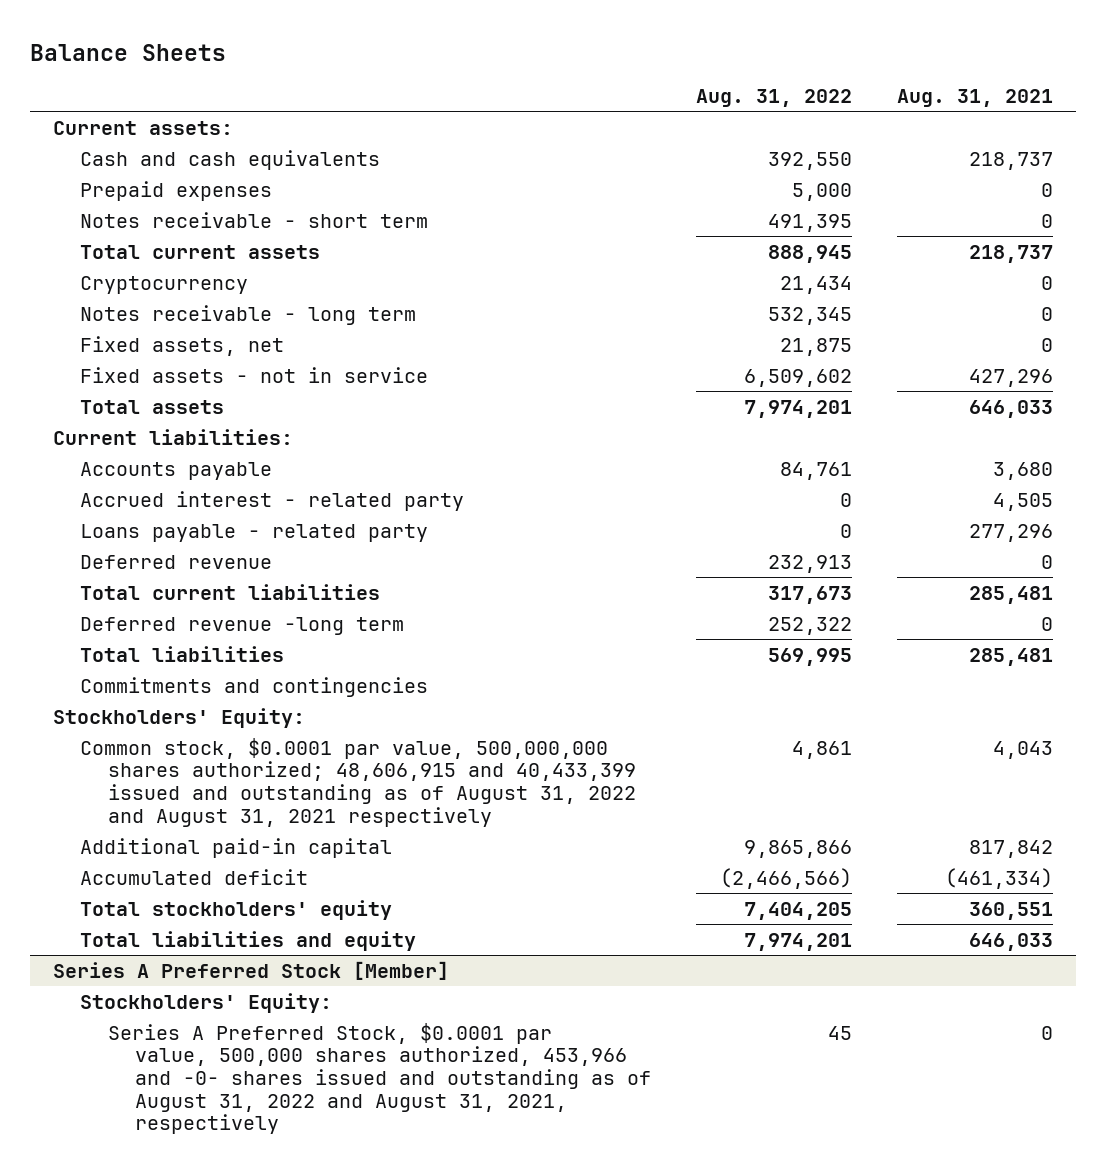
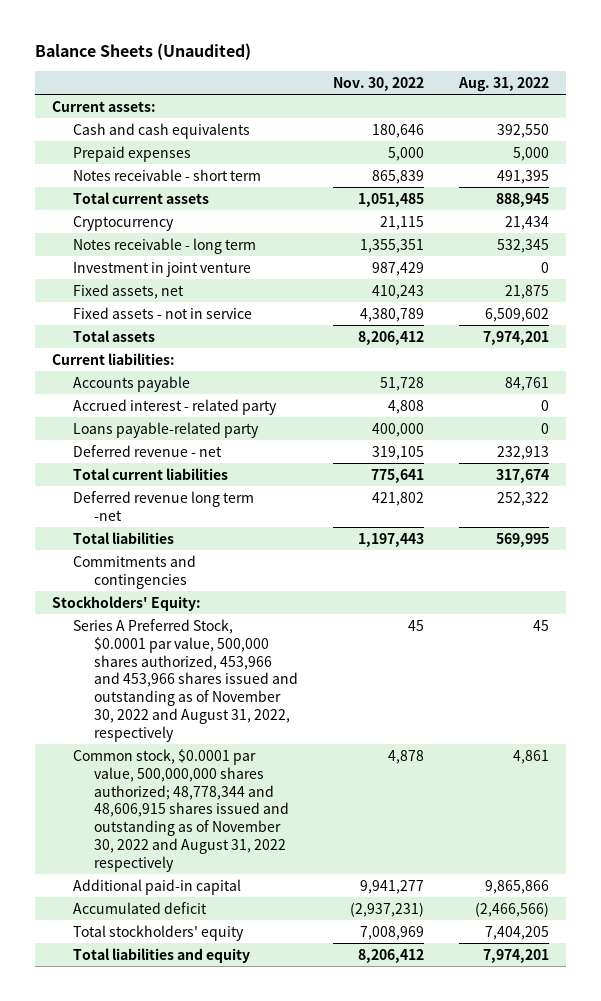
- Balance Sheets
+ Balance Sheets (Unaudited)
- | Aug. 31, 2022 | Aug. 31, 2021
+ | Nov. 30, 2022 | Aug. 31, 2022
+ Investment in joint venture | 987,429 | 0
- Loans payable - related party | 0 | 277,296
- Deferred revenue | 232,913 | 0
- Total current liabilities | 317,673 | 285,481
- Deferred revenue -long term | 252,322 | 0
+ Loans payable-related party | 400,000 | 0
+ Deferred revenue - net | 319,105 | 232,913
+ Total current liabilities | 775,641 | 317,674
+ Deferred revenue long term -net | 421,802 | 252,322
- Common stock, $0.0001 par value, 500,000,000 shares authorized; 48,606,915 and 40,433,399 issued and outstanding as of August 31, 2022 and August 31, 2021 respectively | 4,861 | 4,043
+ Series A Preferred Stock, $0.0001 par value, 500,000 shares authorized, 453,966 and 453,966 shares issued and outstanding as of November 30, 2022 and August 31, 2022, respectively | 45 | 45
+ Common stock, $0.0001 par value, 500,000,000 shares authorized; 48,778,344 and 48,606,915 shares issued and outstanding as of November 30, 2022 and August 31, 2022 respectively | 4,878 | 4,861
- Series A Preferred Stock [Member]
- Stockholders' Equity:
- Series A Preferred Stock, $0.0001 par value, 500,000 shares authorized, 453,966 and -0- shares issued and outstanding as of August 31, 2022 and August 31, 2021, respectively | 45 | 0

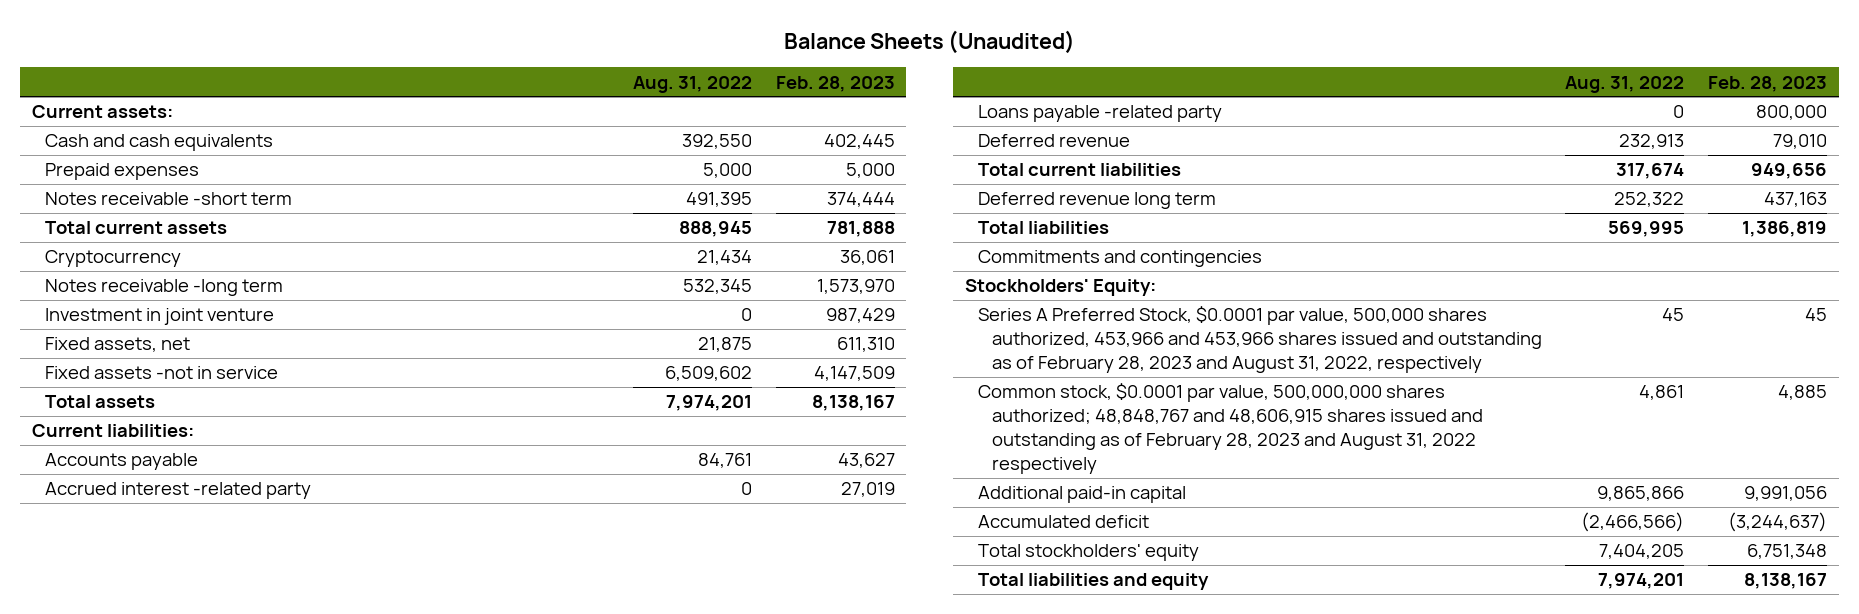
- | Nov. 30, 2022 | Aug. 31, 2022
+ | Aug. 31, 2022 | Feb. 28, 2023
- Notes receivable - short term | 865,839 | 491,395
+ Notes receivable -short term | 491,395 | 374,444
- Notes receivable - long term | 1,355,351 | 532,345
+ Notes receivable -long term | 532,345 | 1,573,970
- Fixed assets - not in service | 4,380,789 | 6,509,602
+ Fixed assets -not in service | 6,509,602 | 4,147,509
- Accrued interest - related party | 4,808 | 0
- Loans payable-related party | 400,000 | 0
- Deferred revenue - net | 319,105 | 232,913
+ Accrued interest -related party | 0 | 27,019
+ Loans payable -related party | 0 | 800,000
+ Deferred revenue | 232,913 | 79,010
- Deferred revenue long term -net | 421,802 | 252,322
+ Deferred revenue long term | 252,322 | 437,163
- Series A Preferred Stock, $0.0001 par value, 500,000 shares authorized, 453,966 and 453,966 shares issued and outstanding as of November 30, 2022 and August 31, 2022, respectively | 45 | 45
- Common stock, $0.0001 par value, 500,000,000 shares authorized; 48,778,344 and 48,606,915 shares issued and outstanding as of November 30, 2022 and August 31, 2022 respectively | 4,878 | 4,861
+ Series A Preferred Stock, $0.0001 par value, 500,000 shares authorized, 453,966 and 453,966 shares issued and outstanding as of February 28, 2023 and August 31, 2022, respectively | 45 | 45
+ Common stock, $0.0001 par value, 500,000,000 shares authorized; 48,848,767 and 48,606,915 shares issued and outstanding as of February 28, 2023 and August 31, 2022 respectively | 4,861 | 4,885

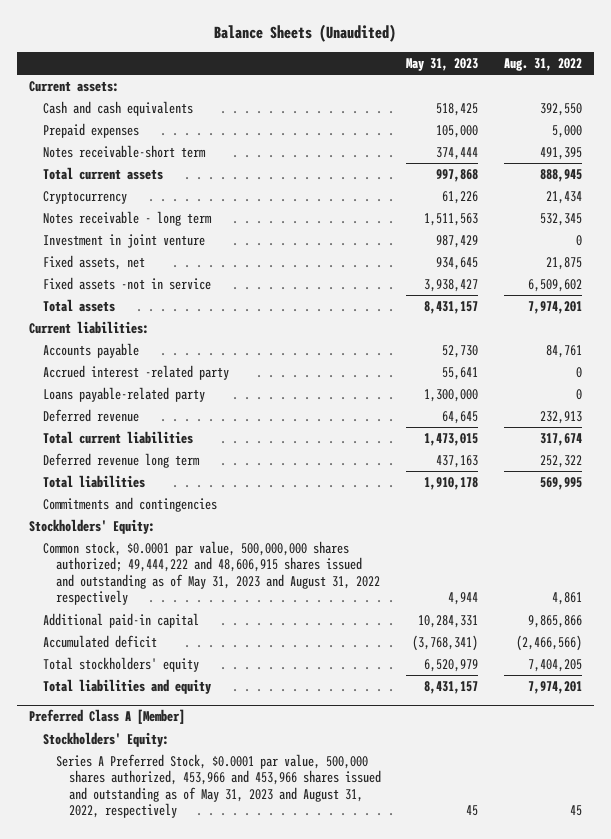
- | Aug. 31, 2022 | Feb. 28, 2023
+ | May 31, 2023 | Aug. 31, 2022
- Notes receivable -short term | 491,395 | 374,444
+ Notes receivable-short term | 374,444 | 491,395
- Notes receivable -long term | 532,345 | 1,573,970
+ Notes receivable - long term | 1,511,563 | 532,345
- Loans payable -related party | 0 | 800,000
+ Loans payable-related party | 1,300,000 | 0
- Series A Preferred Stock, $0.0001 par value, 500,000 shares authorized, 453,966 and 453,966 shares issued and outstanding as of February 28, 2023 and August 31, 2022, respectively | 45 | 45
- Common stock, $0.0001 par value, 500,000,000 shares authorized; 48,848,767 and 48,606,915 shares issued and outstanding as of February 28, 2023 and August 31, 2022 respectively | 4,861 | 4,885
+ Common stock, $0.0001 par value, 500,000,000 shares authorized; 49,444,222 and 48,606,915 shares issued and outstanding as of May 31, 2023 and August 31, 2022 respectively | 4,944 | 4,861
+ Preferred Class A [Member]
+ Stockholders' Equity:
+ Series A Preferred Stock, $0.0001 par value, 500,000 shares authorized, 453,966 and 453,966 shares issued and outstanding as of May 31, 2023 and August 31, 2022, respectively | 45 | 45

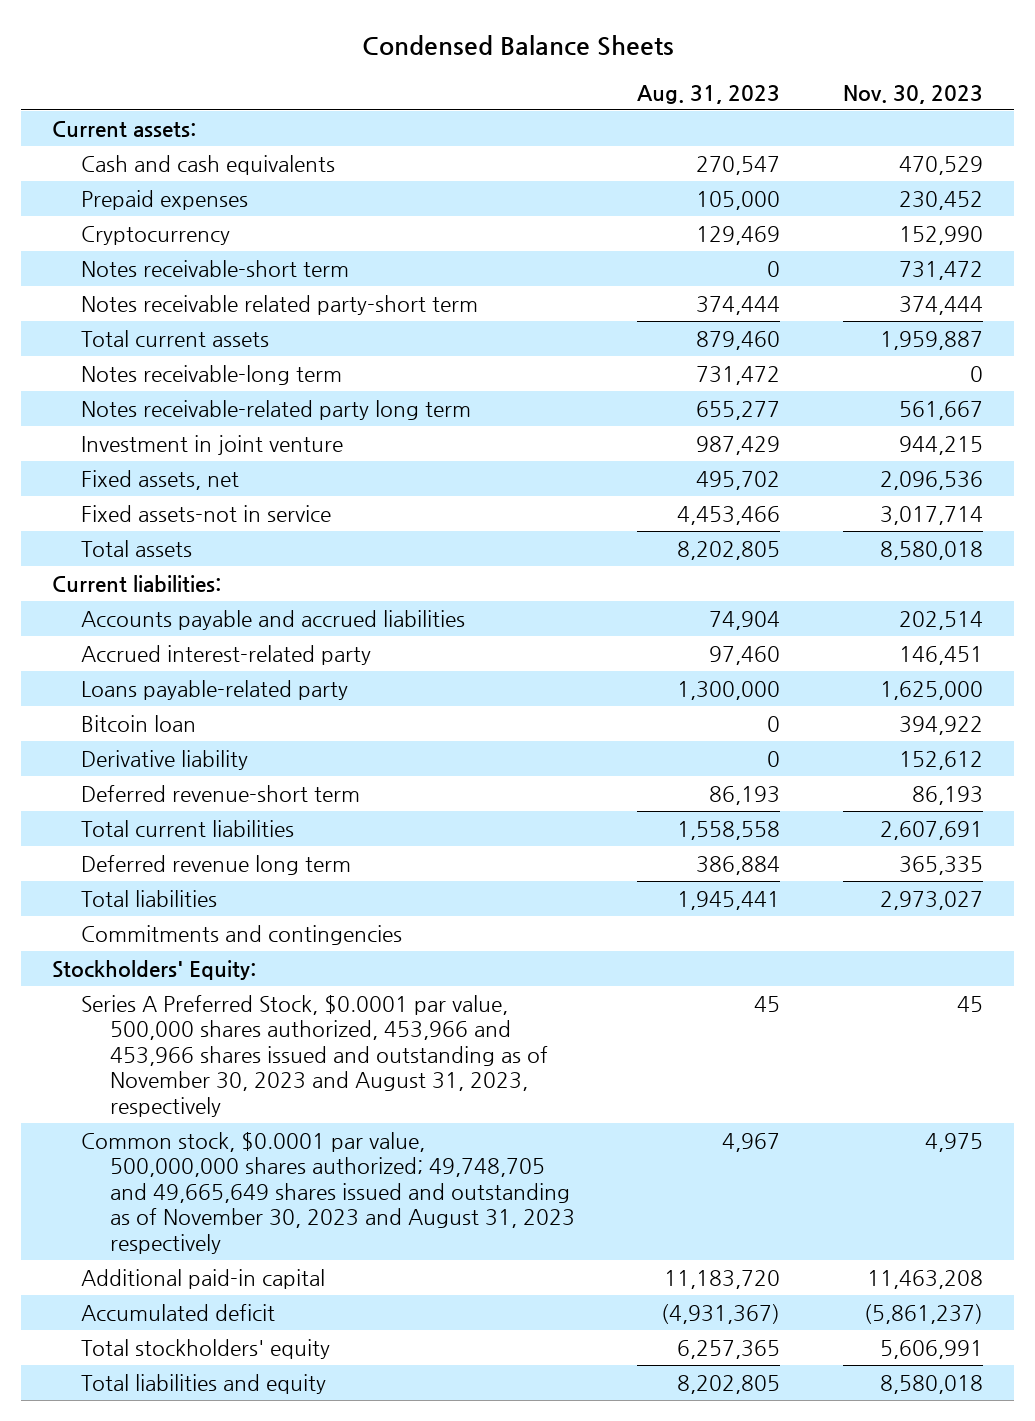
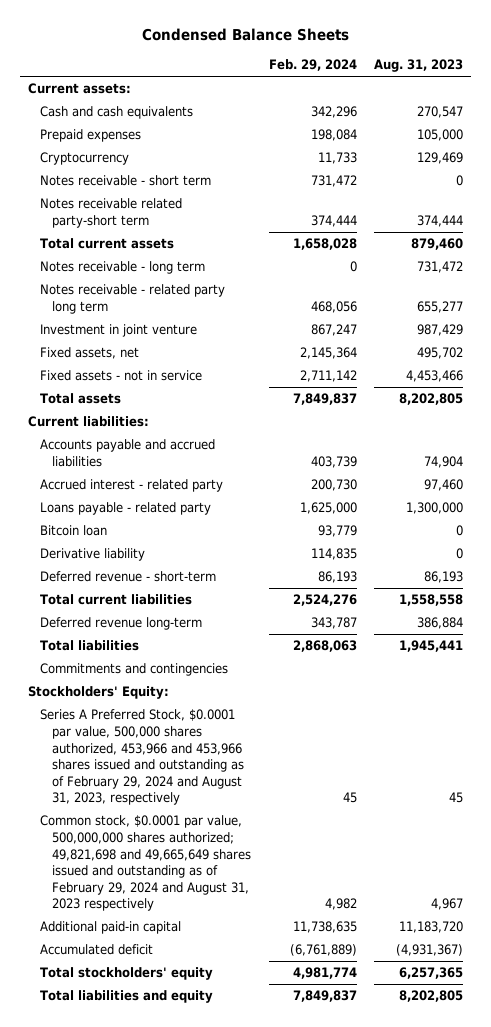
- | Aug. 31, 2023 | Nov. 30, 2023
+ | Feb. 29, 2024 | Aug. 31, 2023
- Notes receivable-short term | 0 | 731,472
+ Notes receivable - short term | 731,472 | 0
- Notes receivable-long term | 731,472 | 0
- Notes receivable-related party long term | 655,277 | 561,667
+ Notes receivable - long term | 0 | 731,472
+ Notes receivable - related party long term | 468,056 | 655,277
- Fixed assets-not in service | 4,453,466 | 3,017,714
+ Fixed assets - not in service | 2,711,142 | 4,453,466
- Accrued interest-related party | 97,460 | 146,451
- Loans payable-related party | 1,300,000 | 1,625,000
+ Accrued interest - related party | 200,730 | 97,460
+ Loans payable - related party | 1,625,000 | 1,300,000
- Deferred revenue-short term | 86,193 | 86,193
+ Deferred revenue - short-term | 86,193 | 86,193
- Deferred revenue long term | 386,884 | 365,335
+ Deferred revenue long-term | 343,787 | 386,884
- Series A Preferred Stock, $0.0001 par value, 500,000 shares authorized, 453,966 and 453,966 shares issued and outstanding as of November 30, 2023 and August 31, 2023, respectively | 45 | 45
- Common stock, $0.0001 par value, 500,000,000 shares authorized; 49,748,705 and 49,665,649 shares issued and outstanding as of November 30, 2023 and August 31, 2023 respectively | 4,967 | 4,975
+ Series A Preferred Stock, $0.0001 par value, 500,000 shares authorized, 453,966 and 453,966 shares issued and outstanding as of February 29, 2024 and August 31, 2023, respectively | 45 | 45
+ Common stock, $0.0001 par value, 500,000,000 shares authorized; 49,821,698 and 49,665,649 shares issued and outstanding as of February 29, 2024 and August 31, 2023 respectively | 4,982 | 4,967

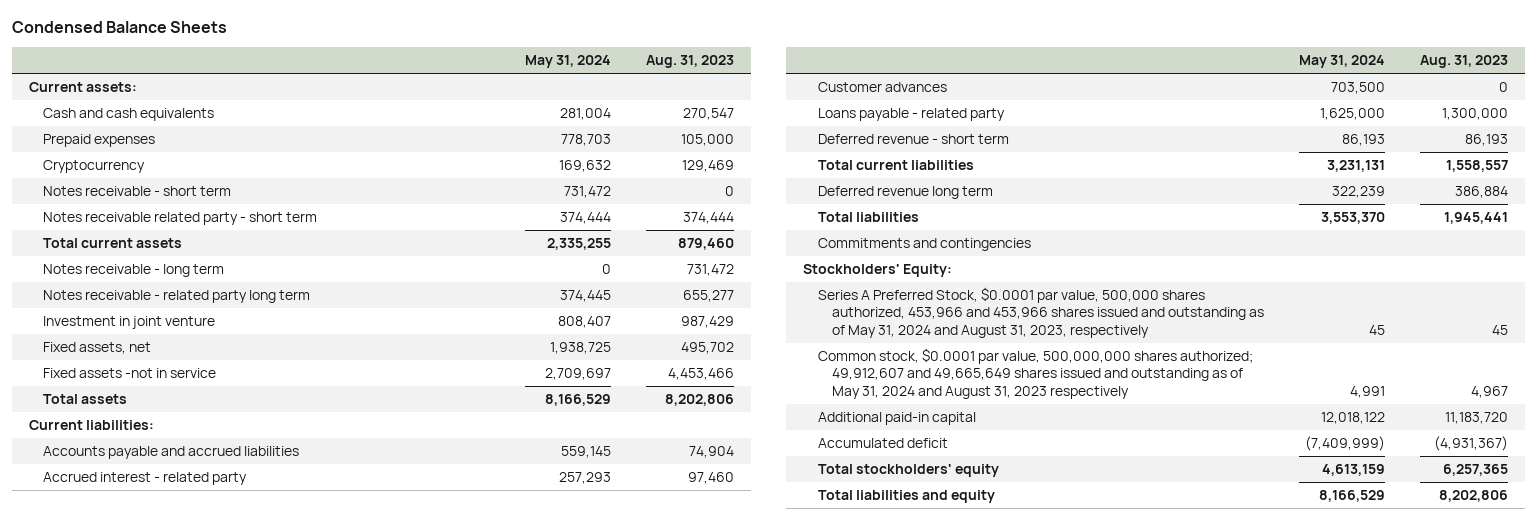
- | Feb. 29, 2024 | Aug. 31, 2023
+ | May 31, 2024 | Aug. 31, 2023
- Notes receivable related party-short term | 374,444 | 374,444
+ Notes receivable related party - short term | 374,444 | 374,444
- Fixed assets - not in service | 2,711,142 | 4,453,466
- Total assets | 7,849,837 | 8,202,805
+ Fixed assets -not in service | 2,709,697 | 4,453,466
+ Total assets | 8,166,529 | 8,202,806
+ Customer advances | 703,500 | 0
- Bitcoin loan | 93,779 | 0
- Derivative liability | 114,835 | 0
- Deferred revenue - short-term | 86,193 | 86,193
- Total current liabilities | 2,524,276 | 1,558,558
- Deferred revenue long-term | 343,787 | 386,884
+ Deferred revenue - short term | 86,193 | 86,193
+ Total current liabilities | 3,231,131 | 1,558,557
+ Deferred revenue long term | 322,239 | 386,884
- Series A Preferred Stock, $0.0001 par value, 500,000 shares authorized, 453,966 and 453,966 shares issued and outstanding as of February 29, 2024 and August 31, 2023, respectively | 45 | 45
- Common stock, $0.0001 par value, 500,000,000 shares authorized; 49,821,698 and 49,665,649 shares issued and outstanding as of February 29, 2024 and August 31, 2023 respectively | 4,982 | 4,967
+ Series A Preferred Stock, $0.0001 par value, 500,000 shares authorized, 453,966 and 453,966 shares issued and outstanding as of May 31, 2024 and August 31, 2023, respectively | 45 | 45
+ Common stock, $0.0001 par value, 500,000,000 shares authorized; 49,912,607 and 49,665,649 shares issued and outstanding as of May 31, 2024 and August 31, 2023 respectively | 4,991 | 4,967
- Total liabilities and equity | 7,849,837 | 8,202,805
+ Total liabilities and equity | 8,166,529 | 8,202,806

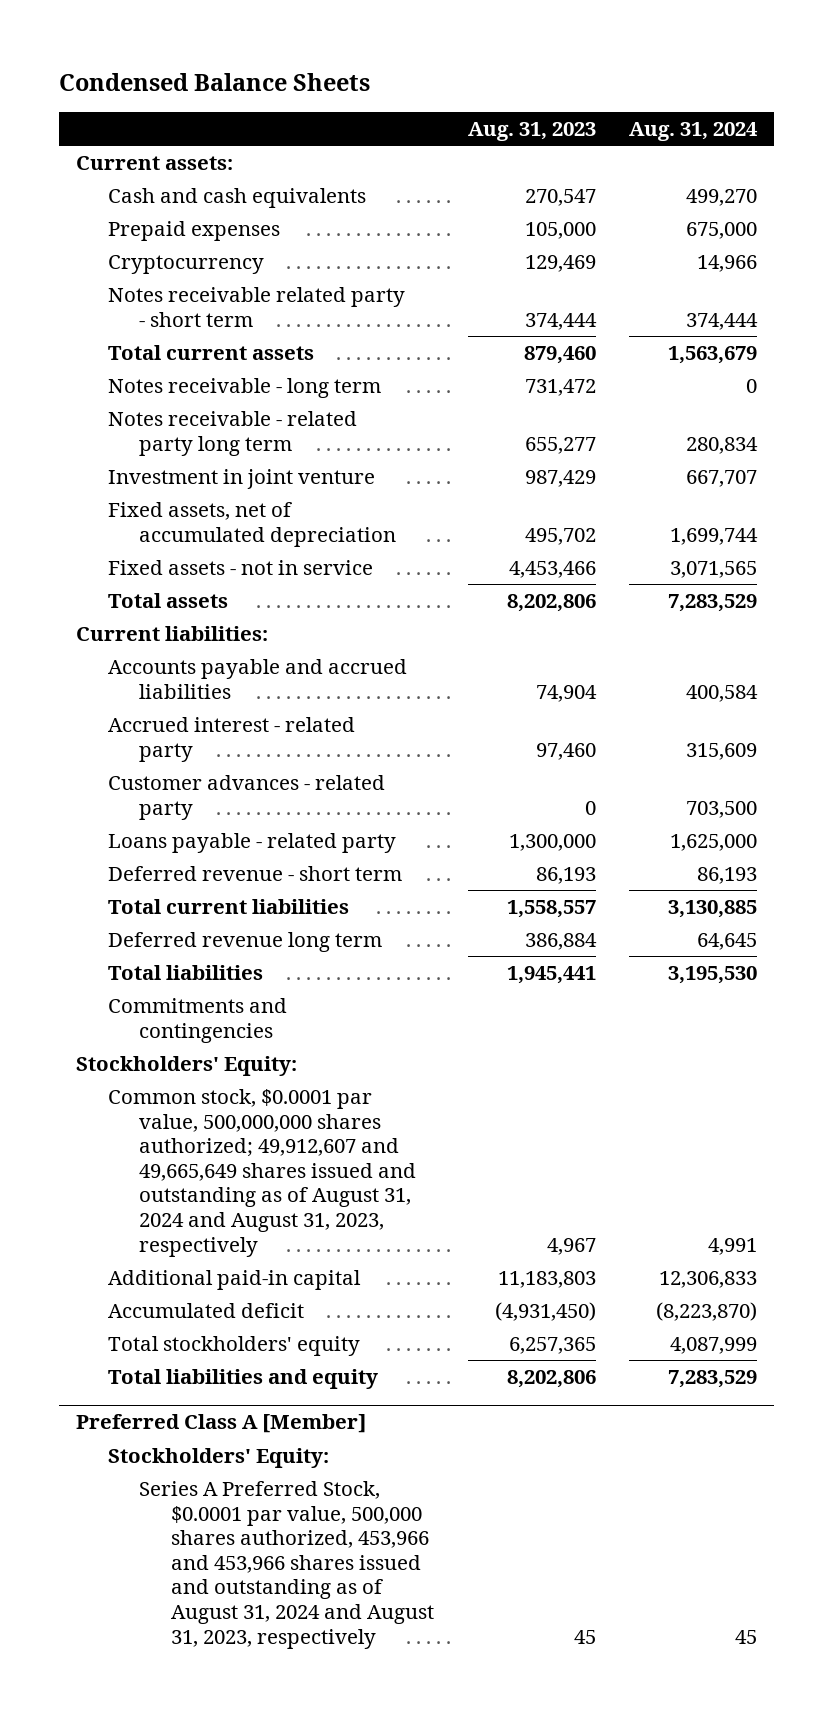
- | May 31, 2024 | Aug. 31, 2023
+ | Aug. 31, 2023 | Aug. 31, 2024
- Notes receivable - short term | 731,472 | 0
- Fixed assets, net | 1,938,725 | 495,702
- Fixed assets -not in service | 2,709,697 | 4,453,466
+ Fixed assets, net of accumulated depreciation | 495,702 | 1,699,744
+ Fixed assets - not in service | 4,453,466 | 3,071,565
- Customer advances | 703,500 | 0
+ Customer advances - related party | 0 | 703,500
- Series A Preferred Stock, $0.0001 par value, 500,000 shares authorized, 453,966 and 453,966 shares issued and outstanding as of May 31, 2024 and August 31, 2023, respectively | 45 | 45
- Common stock, $0.0001 par value, 500,000,000 shares authorized; 49,912,607 and 49,665,649 shares issued and outstanding as of May 31, 2024 and August 31, 2023 respectively | 4,991 | 4,967
- Additional paid-in capital | 12,018,122 | 11,183,720
- Accumulated deficit | (7,409,999) | (4,931,367)
+ Common stock, $0.0001 par value, 500,000,000 shares authorized; 49,912,607 and 49,665,649 shares issued and outstanding as of August 31, 2024 and August 31, 2023, respectively | 4,967 | 4,991
+ Additional paid-in capital | 11,183,803 | 12,306,833
+ Accumulated deficit | (4,931,450) | (8,223,870)
+ Preferred Class A [Member]
+ Stockholders' Equity:
+ Series A Preferred Stock, $0.0001 par value, 500,000 shares authorized, 453,966 and 453,966 shares issued and outstanding as of August 31, 2024 and August 31, 2023, respectively | 45 | 45

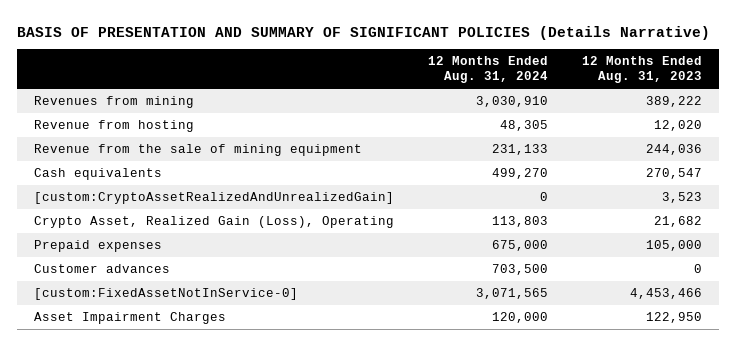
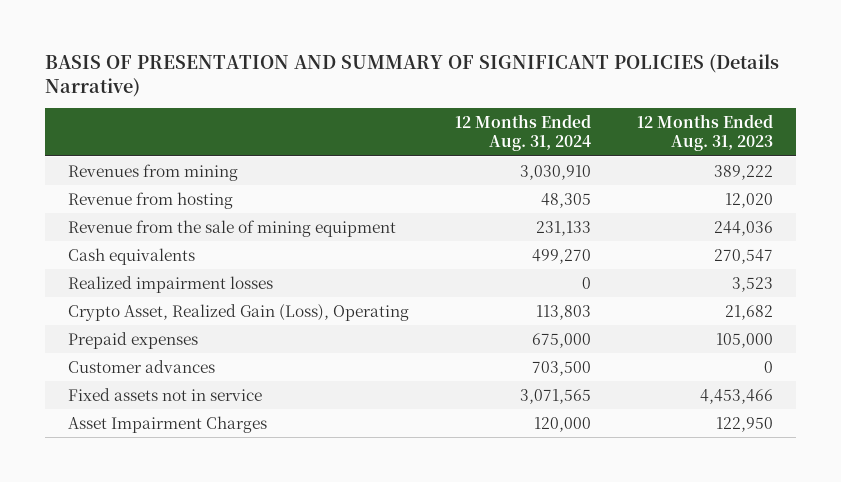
- [custom:CryptoAssetRealizedAndUnrealizedGain] | 0 | 3,523
+ Realized impairment losses | 0 | 3,523
- [custom:FixedAssetNotInService-0] | 3,071,565 | 4,453,466
+ Fixed assets not in service | 3,071,565 | 4,453,466

